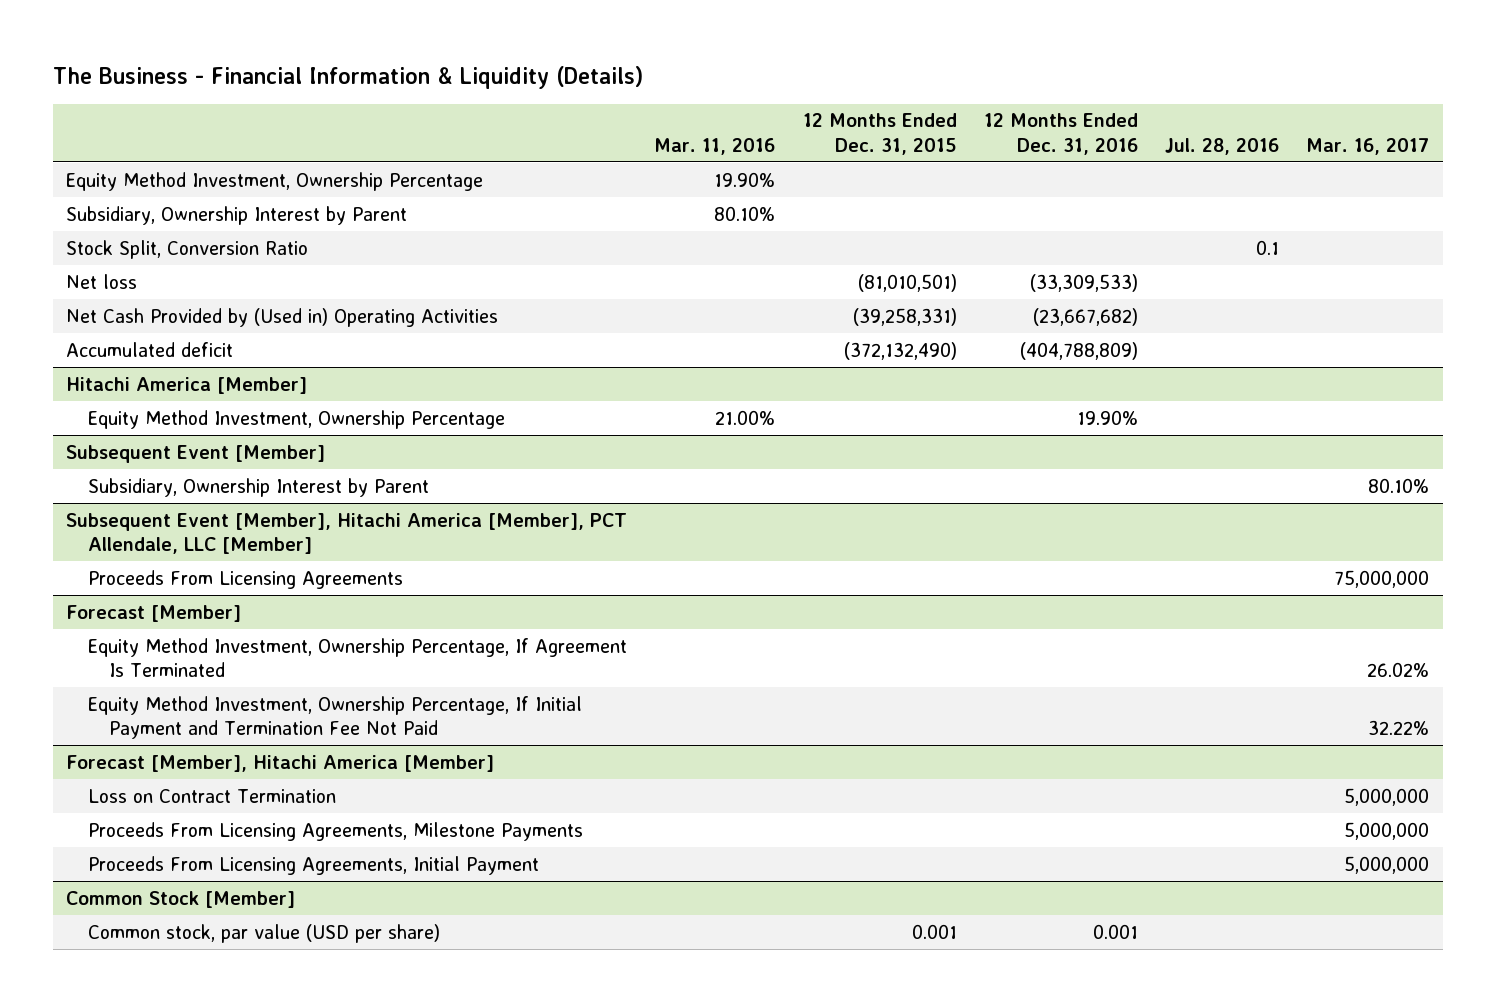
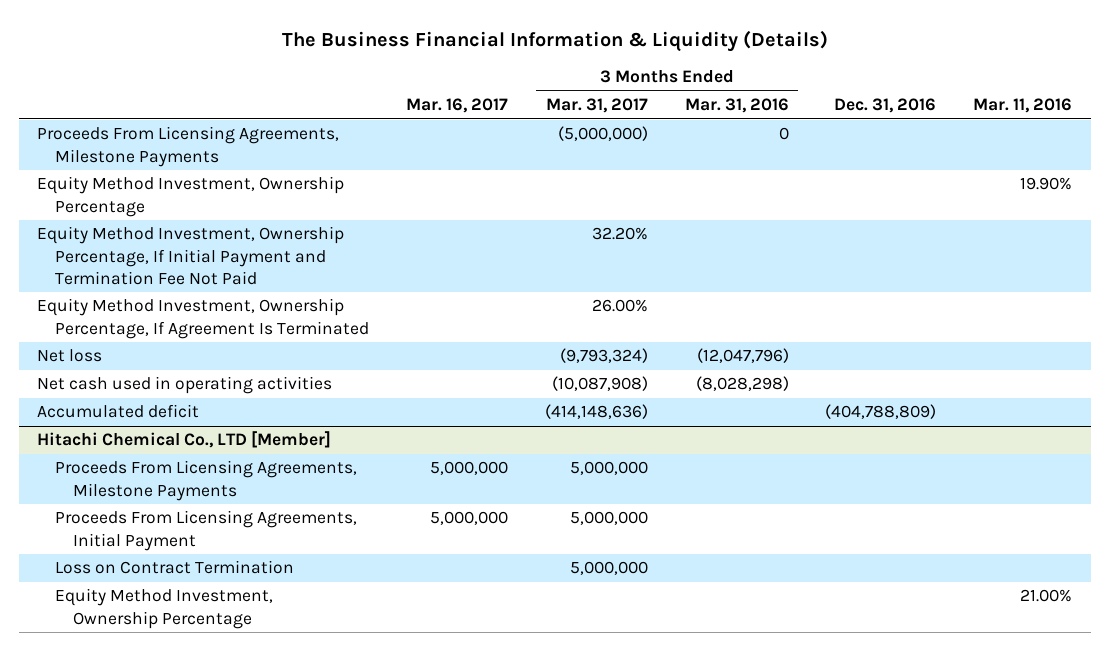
- The Business - Financial Information & Liquidity (Details)
+ The Business Financial Information & Liquidity (Details)
- | Mar. 11, 2016 | 12 Months Ended Dec. 31, 2015 | 12 Months Ended Dec. 31, 2016 | Jul. 28, 2016 | Mar. 16, 2017
+ | Mar. 16, 2017 | 3 Months Ended Mar. 31, 2017 | 3 Months Ended Mar. 31, 2016 | Dec. 31, 2016 | Mar. 11, 2016
+ Proceeds From Licensing Agreements, Milestone Payments | | (5,000,000) | 0 | |
- Subsidiary, Ownership Interest by Parent | 80.10% | | | |
- Stock Split, Conversion Ratio | | | | 0.1 |
+ Equity Method Investment, Ownership Percentage, If Initial Payment and Termination Fee Not Paid | | 32.20% | | |
+ Equity Method Investment, Ownership Percentage, If Agreement Is Terminated | | 26.00% | | |
- Net Cash Provided by (Used in) Operating Activities | | (39,258,331) | (23,667,682) | |
+ Net cash used in operating activities | | (10,087,908) | (8,028,298) | |
- Hitachi America [Member]
+ Hitachi Chemical Co., LTD [Member]
+ Proceeds From Licensing Agreements, Milestone Payments | 5,000,000 | 5,000,000 | | |
+ Proceeds From Licensing Agreements, Initial Payment | 5,000,000 | 5,000,000 | | |
+ Loss on Contract Termination | | 5,000,000 | | |
- Subsequent Event [Member]
- Subsidiary, Ownership Interest by Parent | | | | | 80.10%
- Subsequent Event [Member], Hitachi America [Member], PCT Allendale, LLC [Member]
- Proceeds From Licensing Agreements | | | | | 75,000,000
- Forecast [Member]
- Equity Method Investment, Ownership Percentage, If Agreement Is Terminated | | | | | 26.02%
- Equity Method Investment, Ownership Percentage, If Initial Payment and Termination Fee Not Paid | | | | | 32.22%
- Forecast [Member], Hitachi America [Member]
- Loss on Contract Termination | | | | | 5,000,000
- Proceeds From Licensing Agreements, Milestone Payments | | | | | 5,000,000
- Proceeds From Licensing Agreements, Initial Payment | | | | | 5,000,000
- Common Stock [Member]
- Common stock, par value (USD per share) | | 0.001 | 0.001 | |

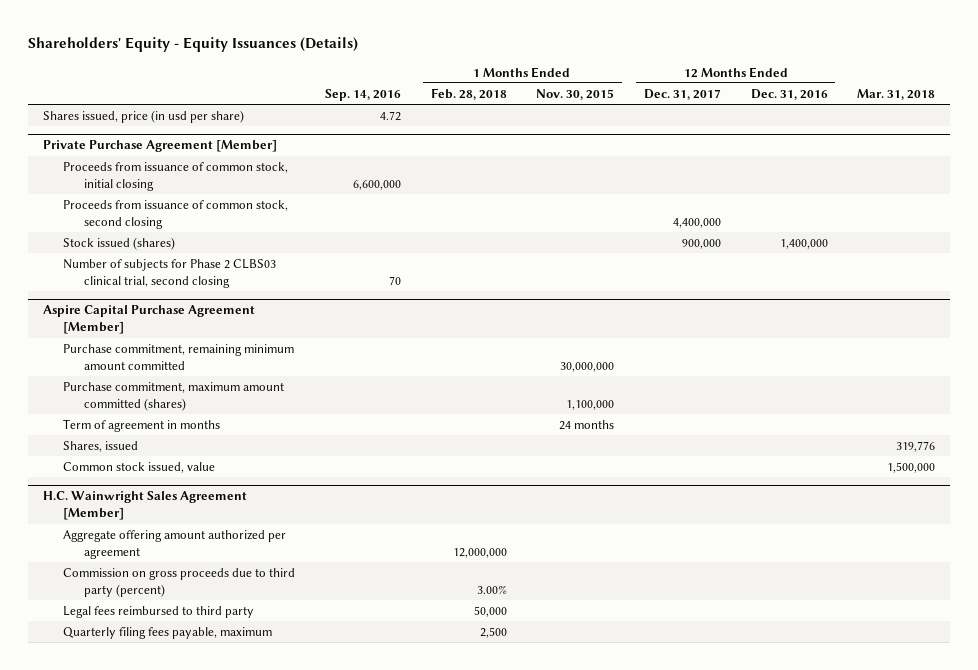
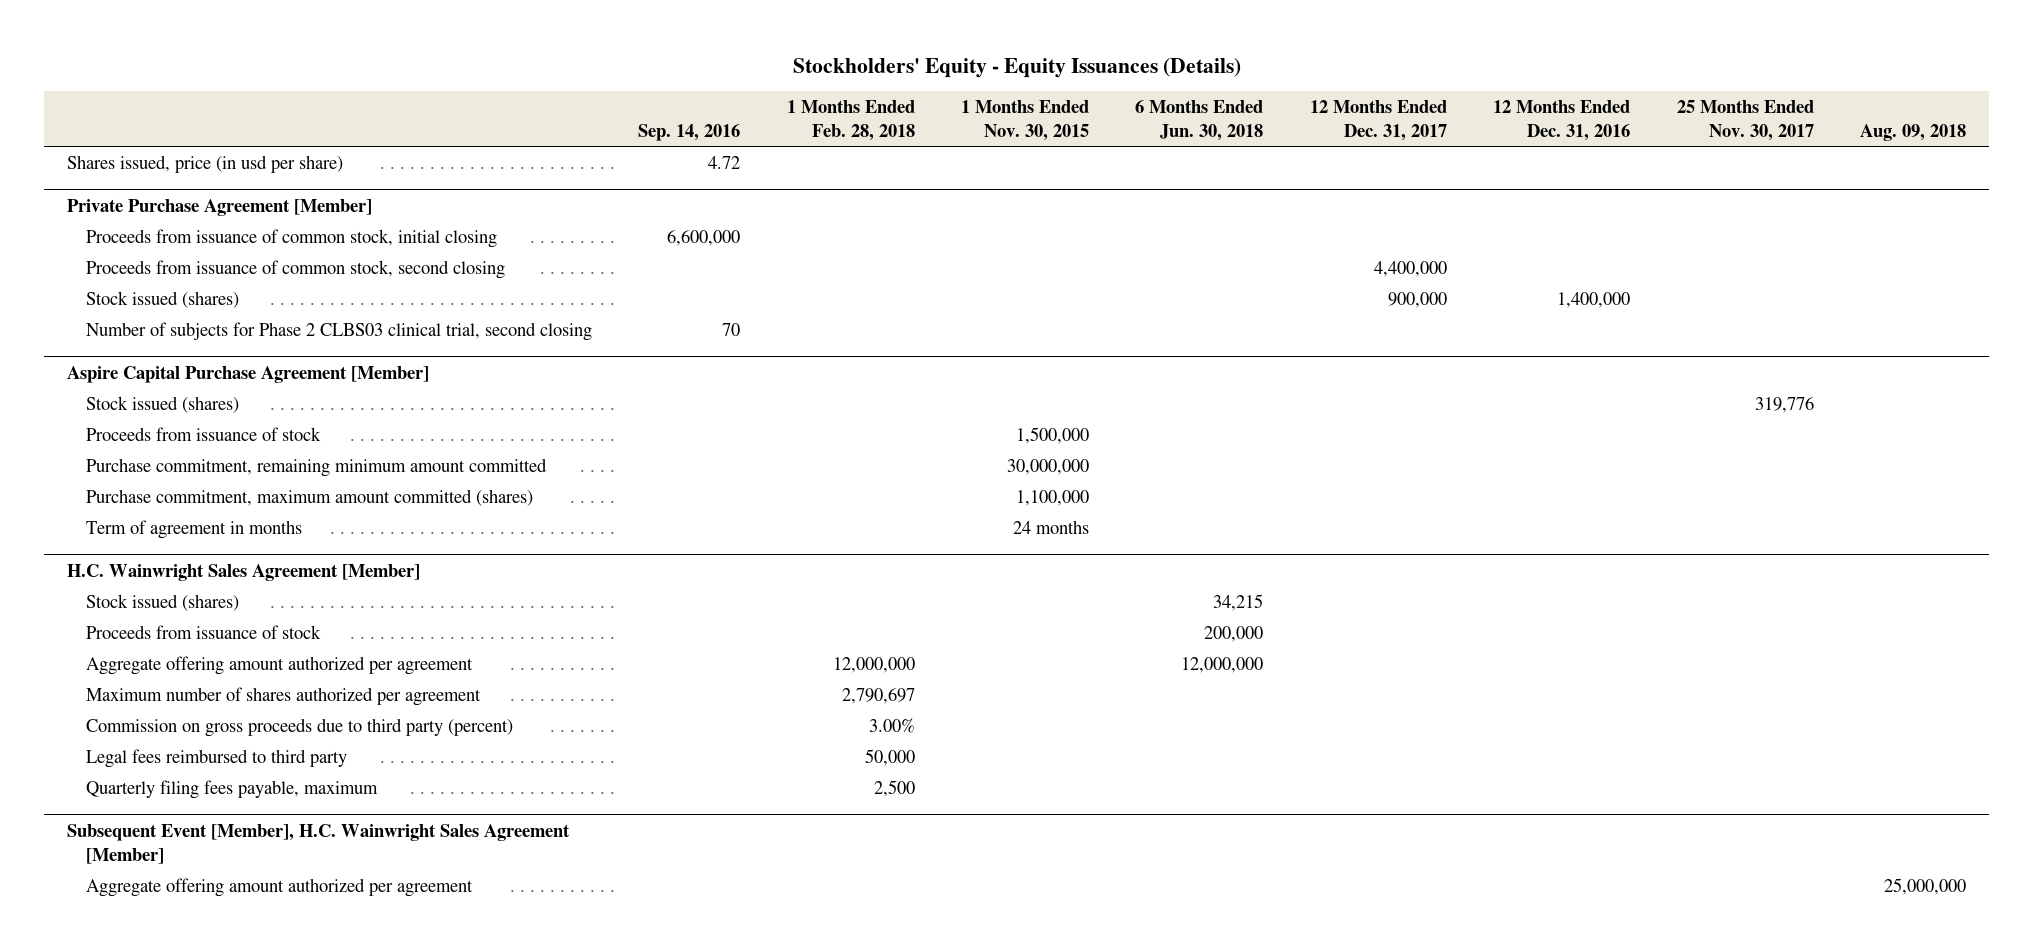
- Shareholders' Equity - Equity Issuances (Details)
+ Stockholders' Equity - Equity Issuances (Details)
- | Sep. 14, 2016 | 1 Months Ended Feb. 28, 2018 | 1 Months Ended Nov. 30, 2015 | 12 Months Ended Dec. 31, 2017 | 12 Months Ended Dec. 31, 2016 | Mar. 31, 2018
+ | Sep. 14, 2016 | 1 Months Ended Feb. 28, 2018 | 1 Months Ended Nov. 30, 2015 | 6 Months Ended Jun. 30, 2018 | 12 Months Ended Dec. 31, 2017 | 12 Months Ended Dec. 31, 2016 | 25 Months Ended Nov. 30, 2017 | Aug. 09, 2018
@ Aspire Capital Purchase Agreement [Member]
+ Stock issued (shares) | | | | | | | 319,776 |
+ Proceeds from issuance of stock | | | 1,500,000 | | | | |
- Shares, issued | | | | | | 319,776
- Common stock issued, value | | | | | | 1,500,000
@ H.C. Wainwright Sales Agreement [Member]
+ Stock issued (shares) | | | | 34,215 | | | |
+ Proceeds from issuance of stock | | | | 200,000 | | | |
+ Maximum number of shares authorized per agreement | | 2,790,697 | | | | | |
+ Subsequent Event [Member], H.C. Wainwright Sales Agreement [Member]
+ Aggregate offering amount authorized per agreement | | | | | | | | 25,000,000

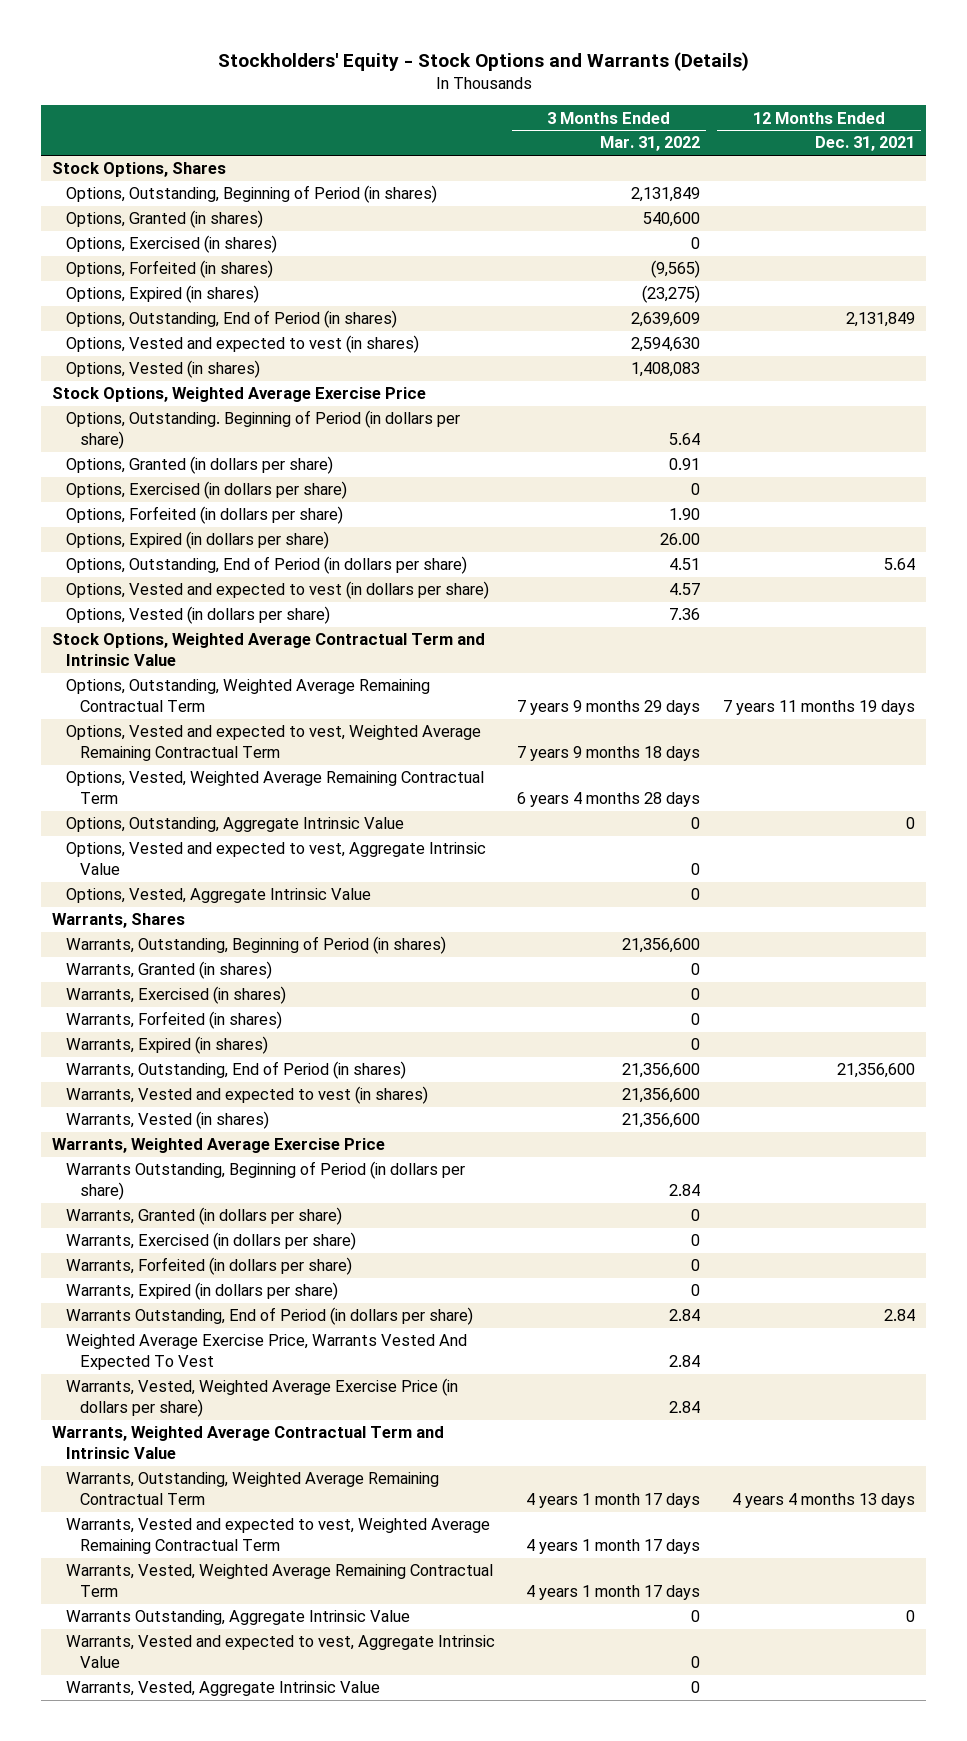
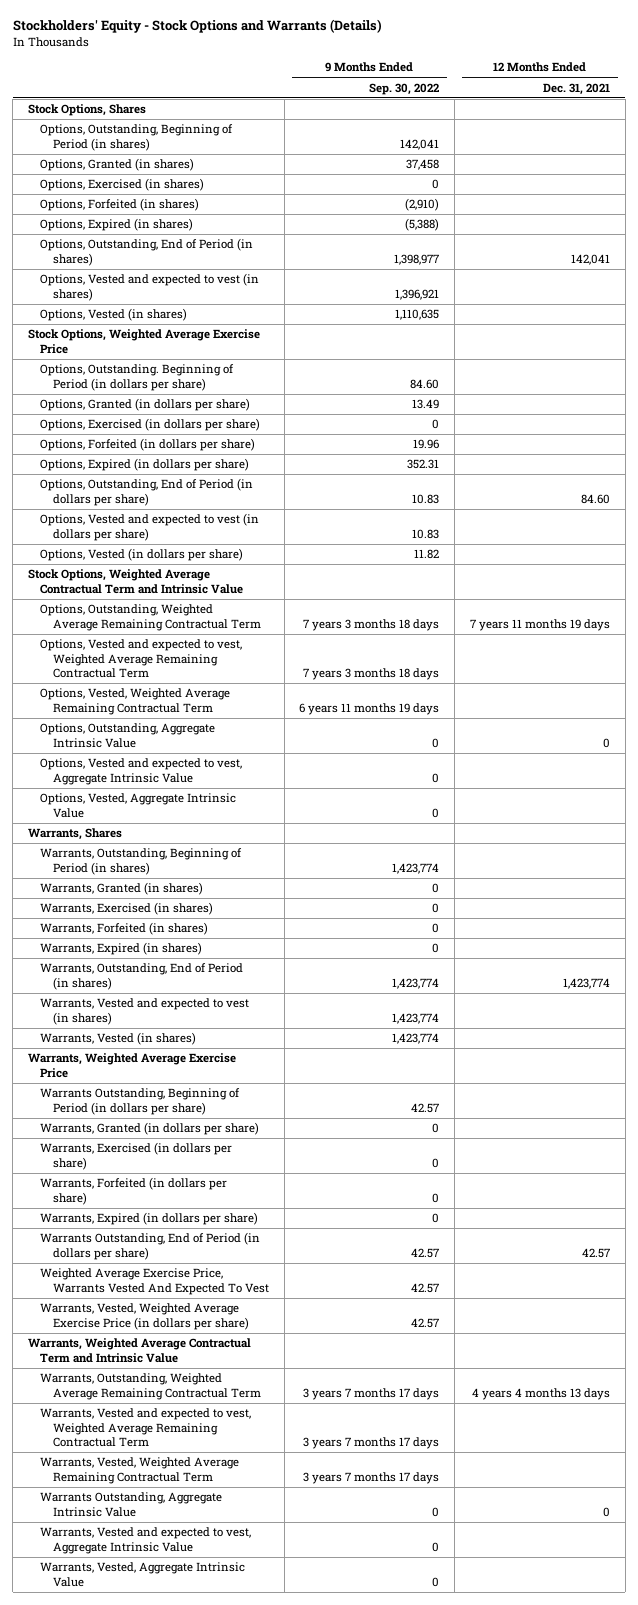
- | 3 Months Ended Mar. 31, 2022 | 12 Months Ended Dec. 31, 2021
+ | 9 Months Ended Sep. 30, 2022 | 12 Months Ended Dec. 31, 2021
- Options, Outstanding, End of Period (in shares) | 2,639,609 | 2,131,849
+ Options, Outstanding, End of Period (in shares) | 1,398,977 | 142,041
- Options, Outstanding, End of Period (in dollars per share) | 4.51 | 5.64
+ Options, Outstanding, End of Period (in dollars per share) | 10.83 | 84.60
- Warrants, Outstanding, End of Period (in shares) | 21,356,600 | 21,356,600
+ Warrants, Outstanding, End of Period (in shares) | 1,423,774 | 1,423,774
- Warrants Outstanding, End of Period (in dollars per share) | 2.84 | 2.84
+ Warrants Outstanding, End of Period (in dollars per share) | 42.57 | 42.57

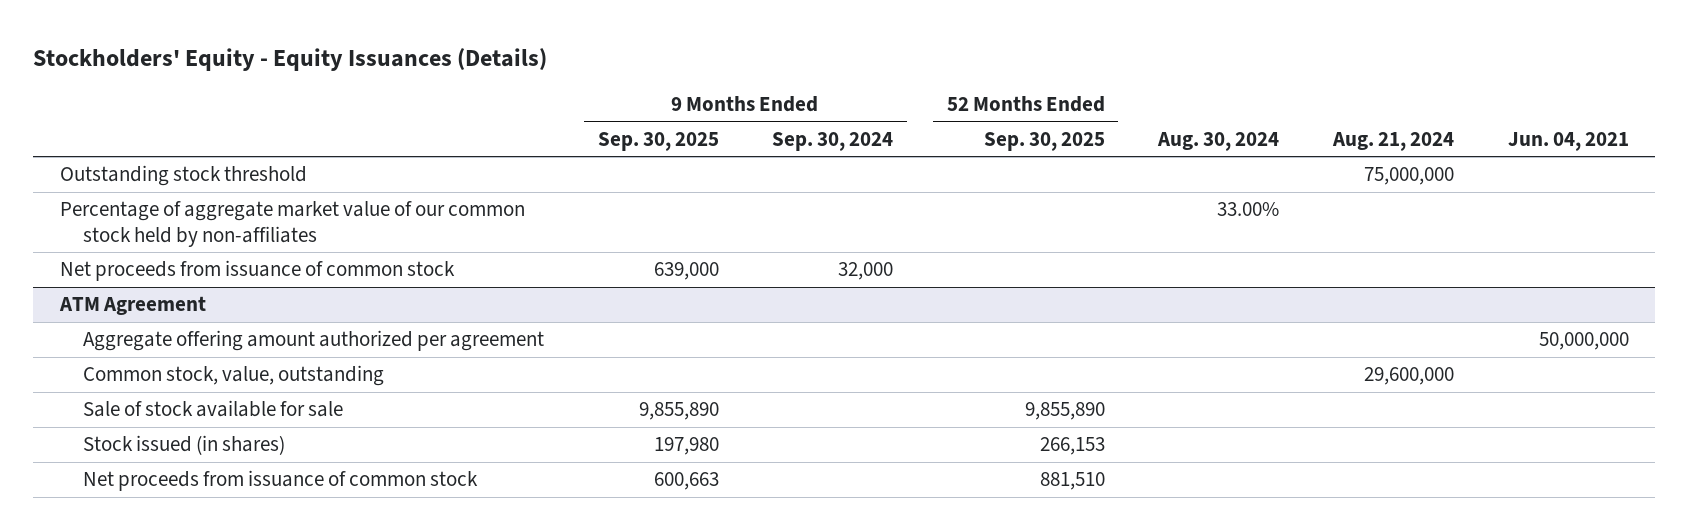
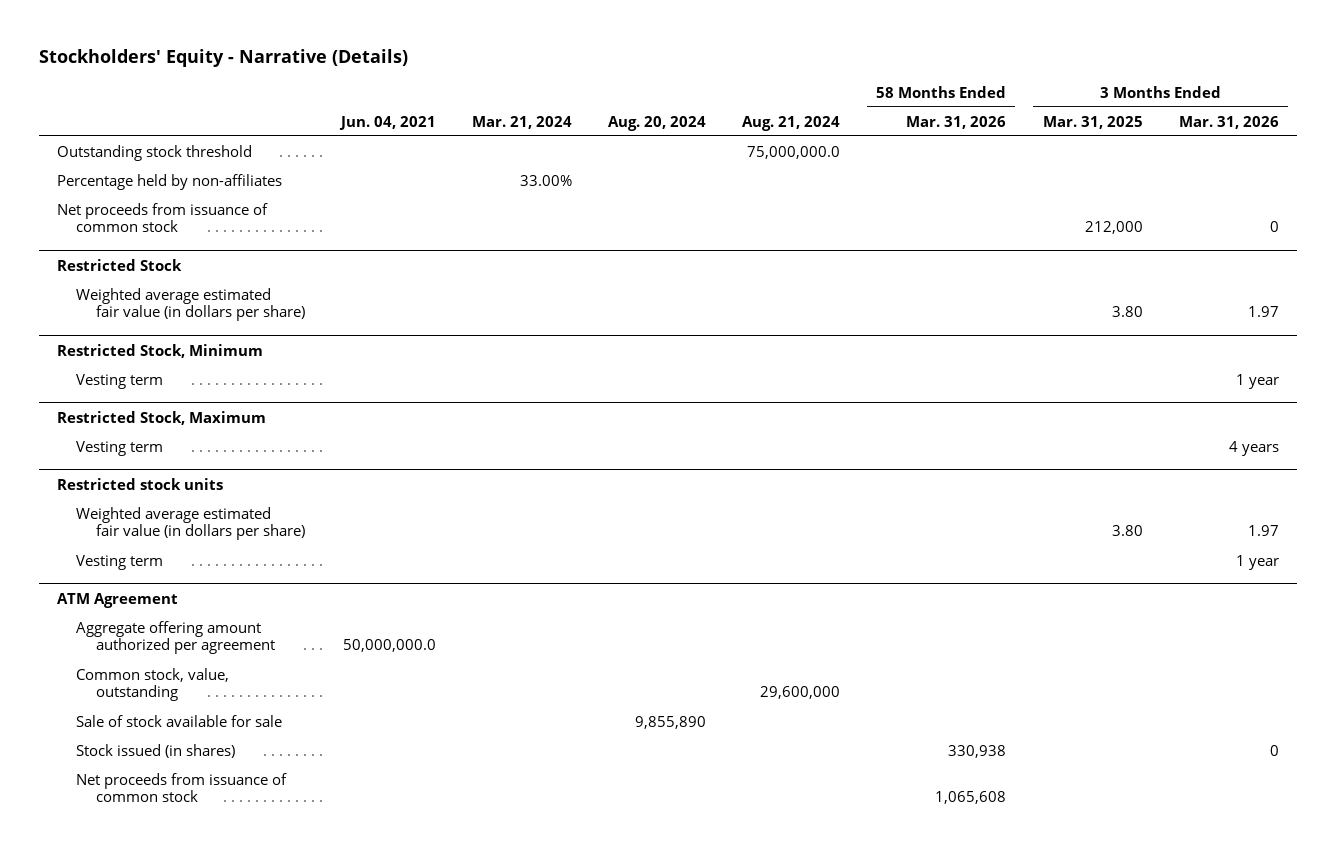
- Stockholders' Equity - Equity Issuances (Details)
+ Stockholders' Equity - Narrative (Details)
- | 9 Months Ended Sep. 30, 2025 | 9 Months Ended Sep. 30, 2024 | 52 Months Ended Sep. 30, 2025 | Aug. 30, 2024 | Aug. 21, 2024 | Jun. 04, 2021
+ | Jun. 04, 2021 | Mar. 21, 2024 | Aug. 20, 2024 | Aug. 21, 2024 | 58 Months Ended Mar. 31, 2026 | 3 Months Ended Mar. 31, 2025 | 3 Months Ended Mar. 31, 2026
- Outstanding stock threshold | | | | | 75,000,000 |
- Percentage of aggregate market value of our common stock held by non-affiliates | | | | 33.00% | |
+ Outstanding stock threshold | | | | 75,000,000.0 | | |
+ Percentage held by non-affiliates | | 33.00% | | | | |
+ Restricted Stock
+ Weighted average estimated fair value (in dollars per share) | | | | | | 3.80 | 1.97
+ Restricted Stock, Minimum
+ Vesting term | | | | | | | 1 year
+ Restricted Stock, Maximum
+ Vesting term | | | | | | | 4 years
+ Restricted stock units
+ Weighted average estimated fair value (in dollars per share) | | | | | | 3.80 | 1.97
+ Vesting term | | | | | | | 1 year
@ ATM Agreement
- Aggregate offering amount authorized per agreement | | | | | | 50,000,000
+ Aggregate offering amount authorized per agreement | 50,000,000.0 | | | | | |

